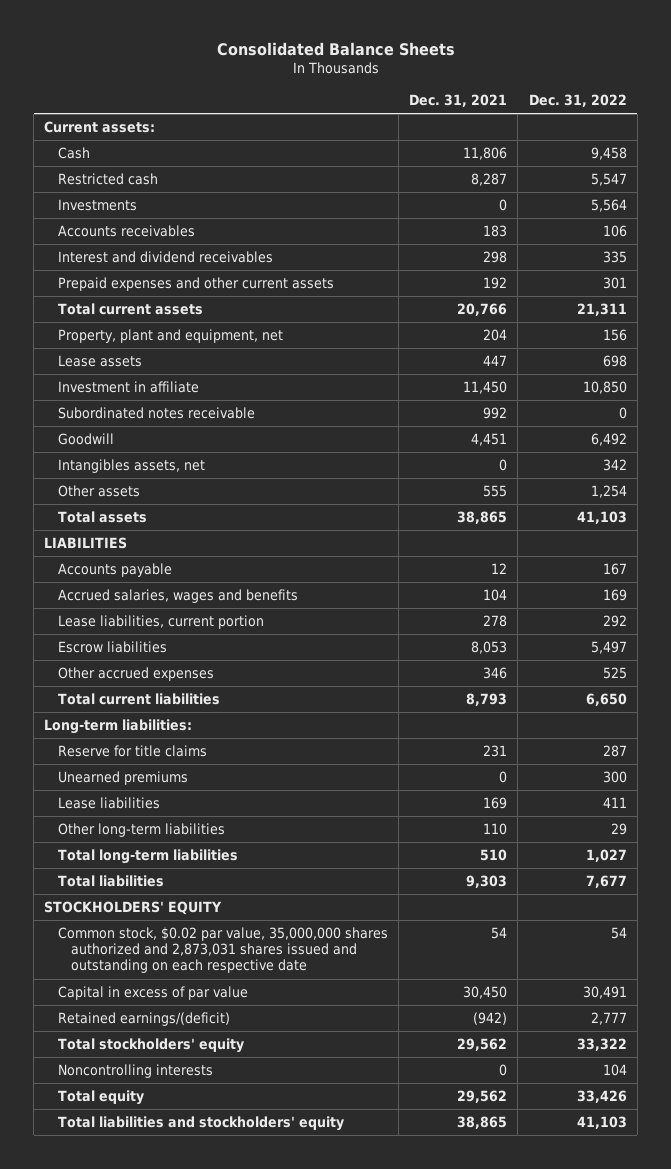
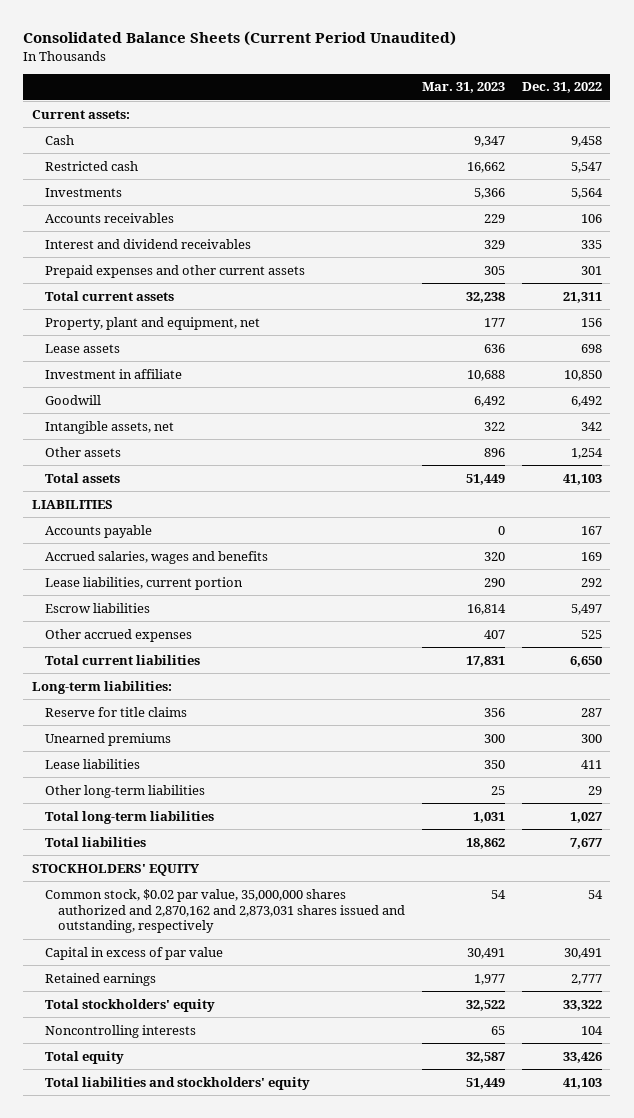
- Consolidated Balance Sheets
+ Consolidated Balance Sheets (Current Period Unaudited)
- | Dec. 31, 2021 | Dec. 31, 2022
+ | Mar. 31, 2023 | Dec. 31, 2022
- Subordinated notes receivable | 992 | 0
- Intangibles assets, net | 0 | 342
+ Intangible assets, net | 322 | 342
- Common stock, $0.02 par value, 35,000,000 shares authorized and 2,873,031 shares issued and outstanding on each respective date | 54 | 54
+ Common stock, $0.02 par value, 35,000,000 shares authorized and 2,870,162 and 2,873,031 shares issued and outstanding, respectively | 54 | 54
- Retained earnings/(deficit) | (942) | 2,777
+ Retained earnings | 1,977 | 2,777

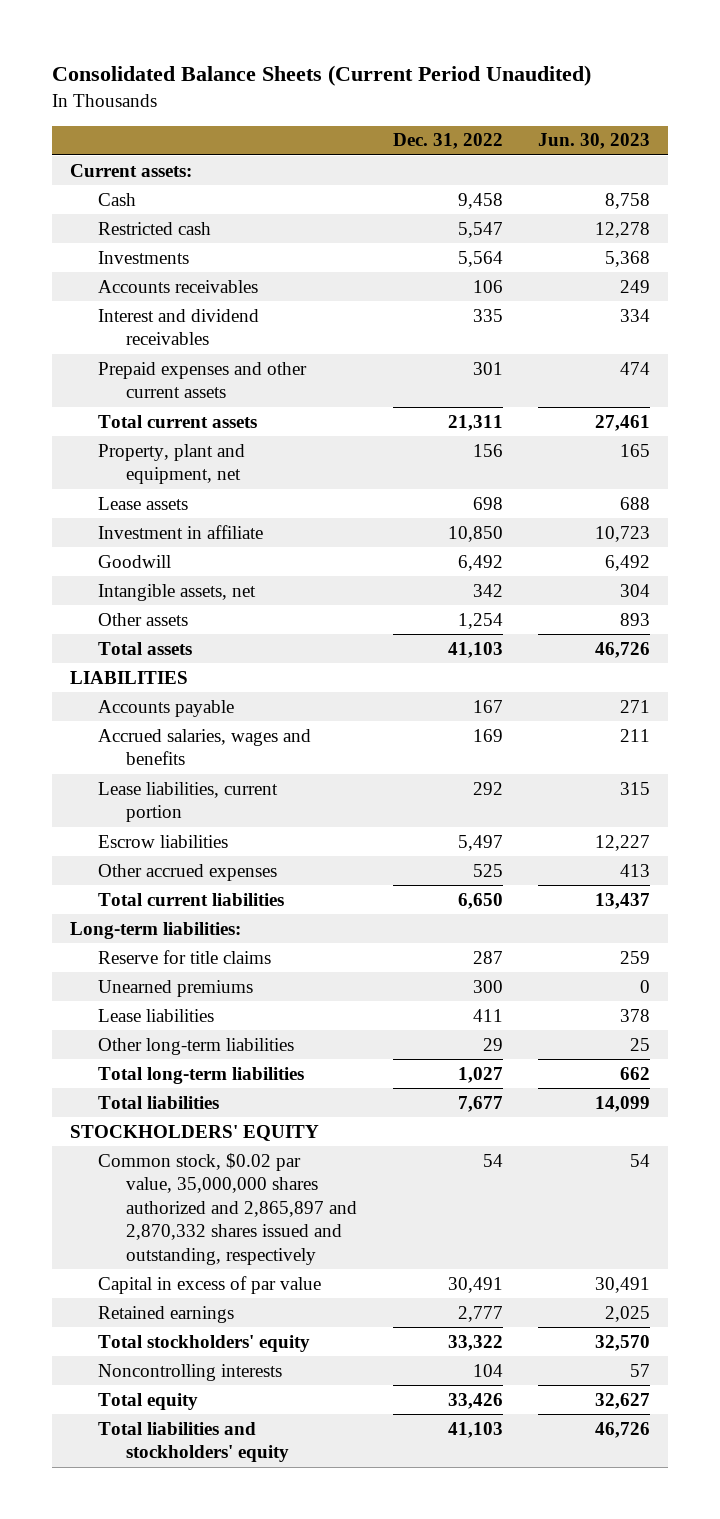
- | Mar. 31, 2023 | Dec. 31, 2022
+ | Dec. 31, 2022 | Jun. 30, 2023
- Common stock, $0.02 par value, 35,000,000 shares authorized and 2,870,162 and 2,873,031 shares issued and outstanding, respectively | 54 | 54
+ Common stock, $0.02 par value, 35,000,000 shares authorized and 2,865,897 and 2,870,332 shares issued and outstanding, respectively | 54 | 54

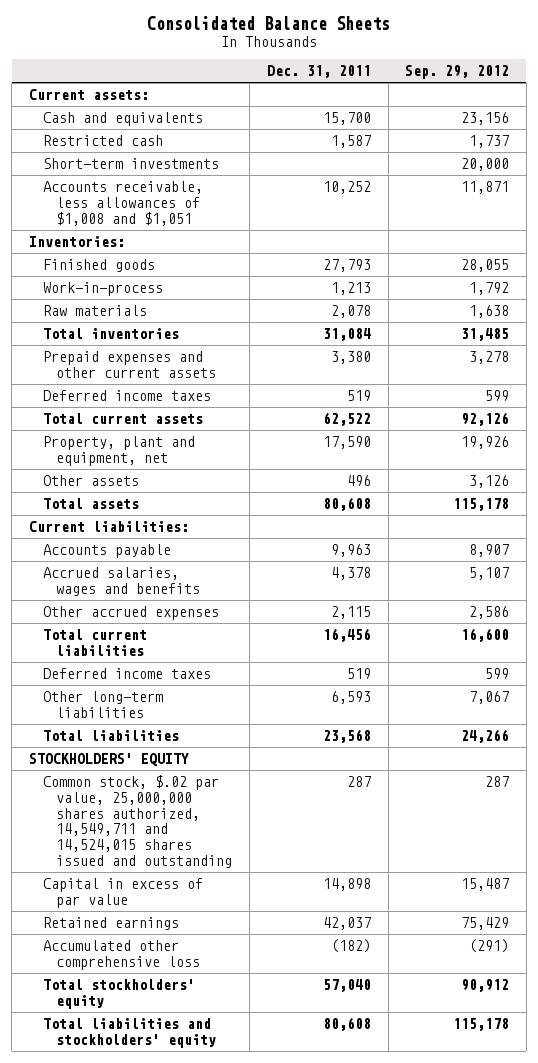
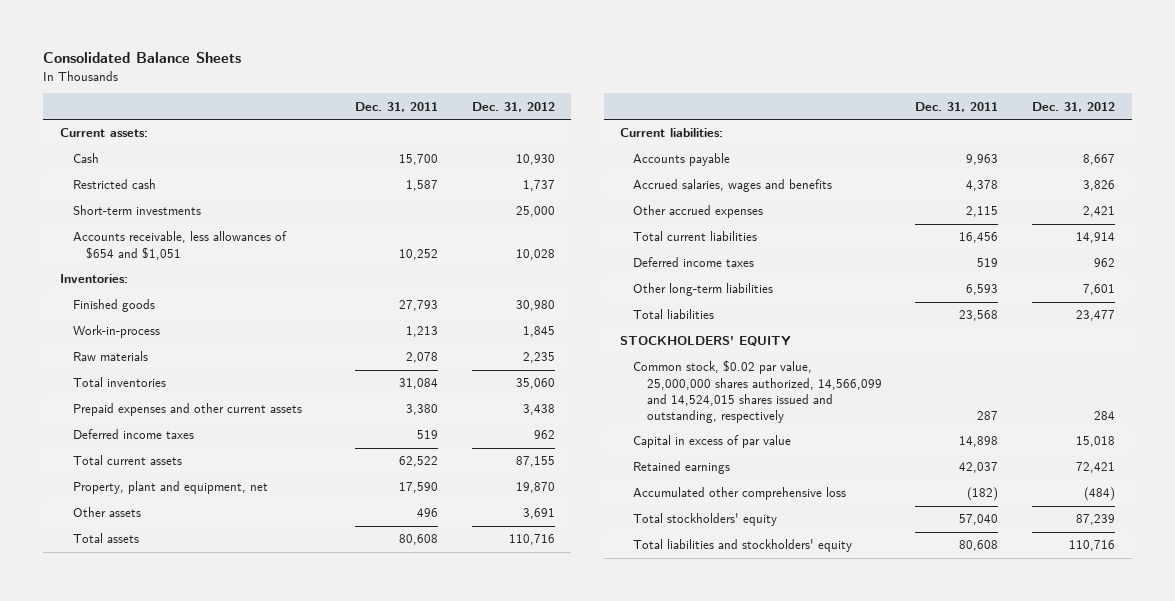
- | Dec. 31, 2011 | Sep. 29, 2012
+ | Dec. 31, 2011 | Dec. 31, 2012
- Cash and equivalents | 15,700 | 23,156
+ Cash | 15,700 | 10,930
- Accounts receivable, less allowances of $1,008 and $1,051 | 10,252 | 11,871
+ Accounts receivable, less allowances of $654 and $1,051 | 10,252 | 10,028
- Common stock, $.02 par value, 25,000,000 shares authorized, 14,549,711 and 14,524,015 shares issued and outstanding | 287 | 287
+ Common stock, $0.02 par value, 25,000,000 shares authorized, 14,566,099 and 14,524,015 shares issued and outstanding, respectively | 287 | 284

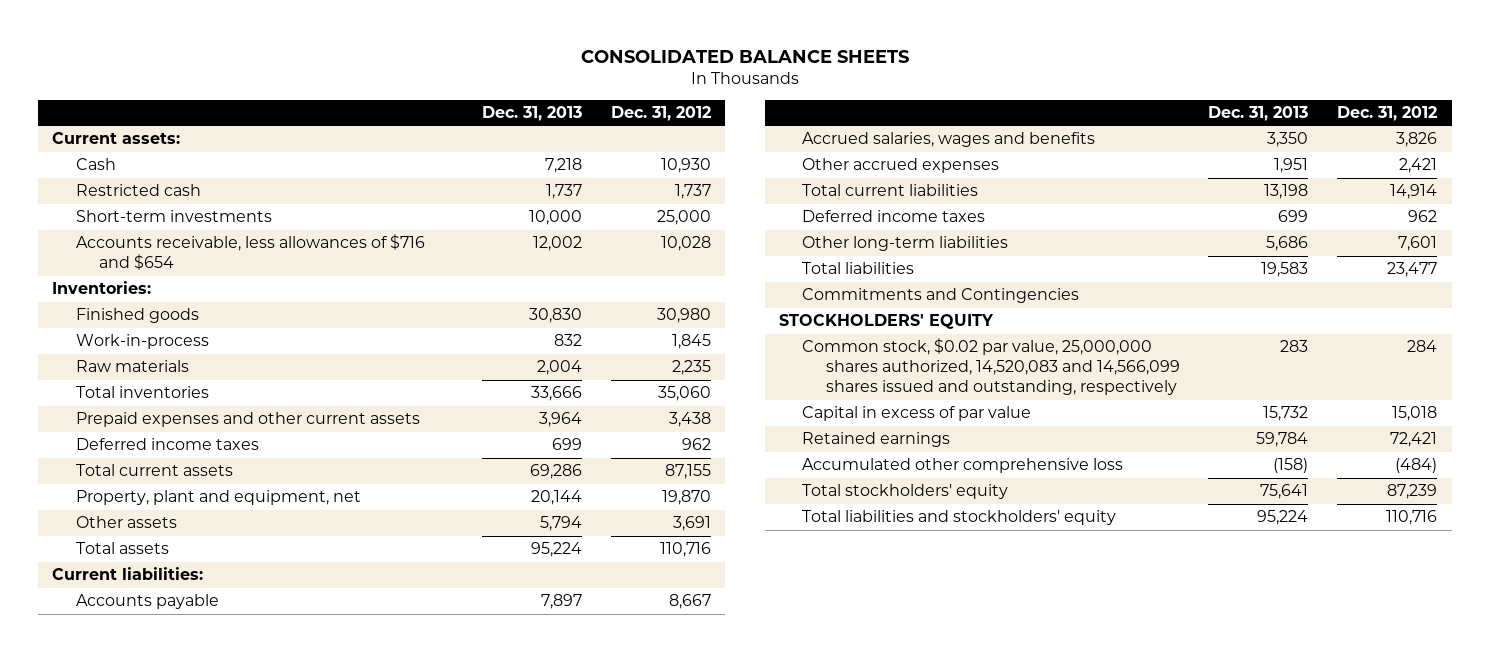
- Consolidated Balance Sheets
+ CONSOLIDATED BALANCE SHEETS
- | Dec. 31, 2011 | Dec. 31, 2012
+ | Dec. 31, 2013 | Dec. 31, 2012
- Accounts receivable, less allowances of $654 and $1,051 | 10,252 | 10,028
+ Accounts receivable, less allowances of $716 and $654 | 12,002 | 10,028
+ Commitments and Contingencies
- Common stock, $0.02 par value, 25,000,000 shares authorized, 14,566,099 and 14,524,015 shares issued and outstanding, respectively | 287 | 284
+ Common stock, $0.02 par value, 25,000,000 shares authorized, 14,520,083 and 14,566,099 shares issued and outstanding, respectively | 283 | 284

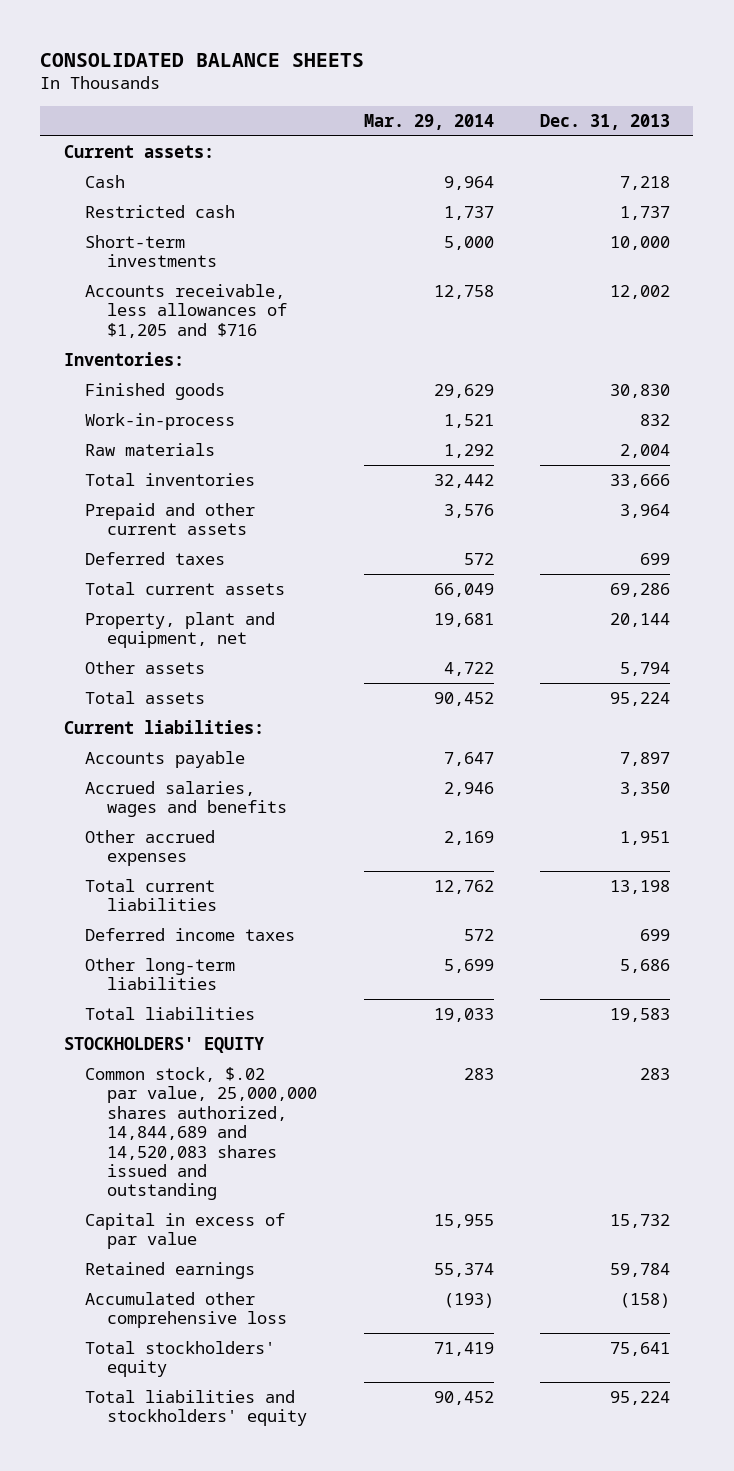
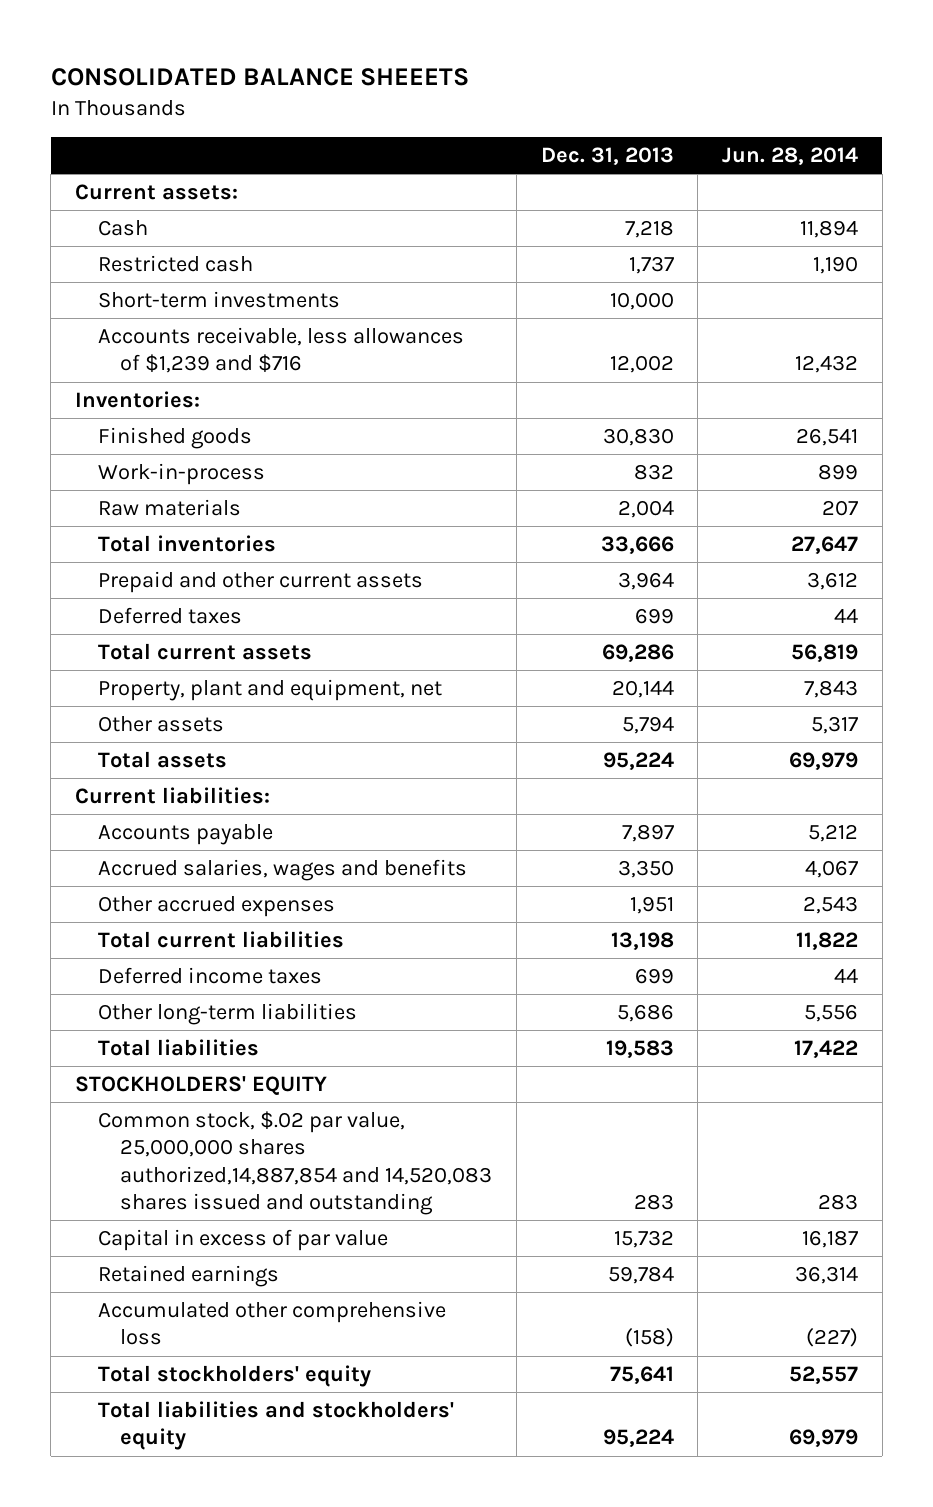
- CONSOLIDATED BALANCE SHEETS
+ CONSOLIDATED BALANCE SHEEETS
- | Mar. 29, 2014 | Dec. 31, 2013
+ | Dec. 31, 2013 | Jun. 28, 2014
- Accounts receivable, less allowances of $1,205 and $716 | 12,758 | 12,002
+ Accounts receivable, less allowances of $1,239 and $716 | 12,002 | 12,432
- Common stock, $.02 par value, 25,000,000 shares authorized, 14,844,689 and 14,520,083 shares issued and outstanding | 283 | 283
+ Common stock, $.02 par value, 25,000,000 shares authorized,14,887,854 and 14,520,083 shares issued and outstanding | 283 | 283

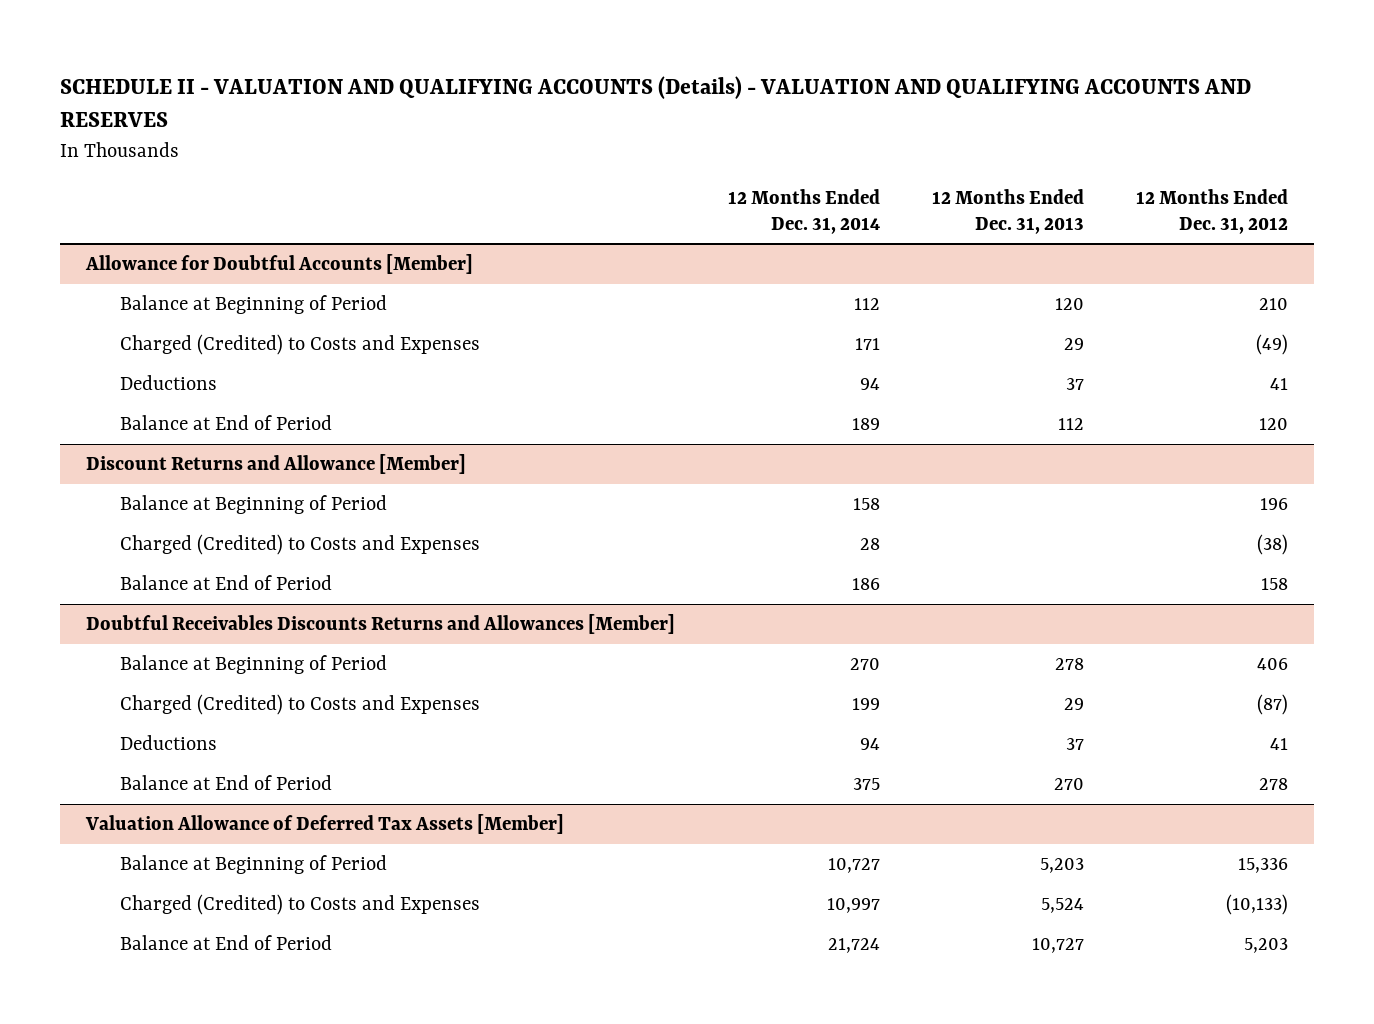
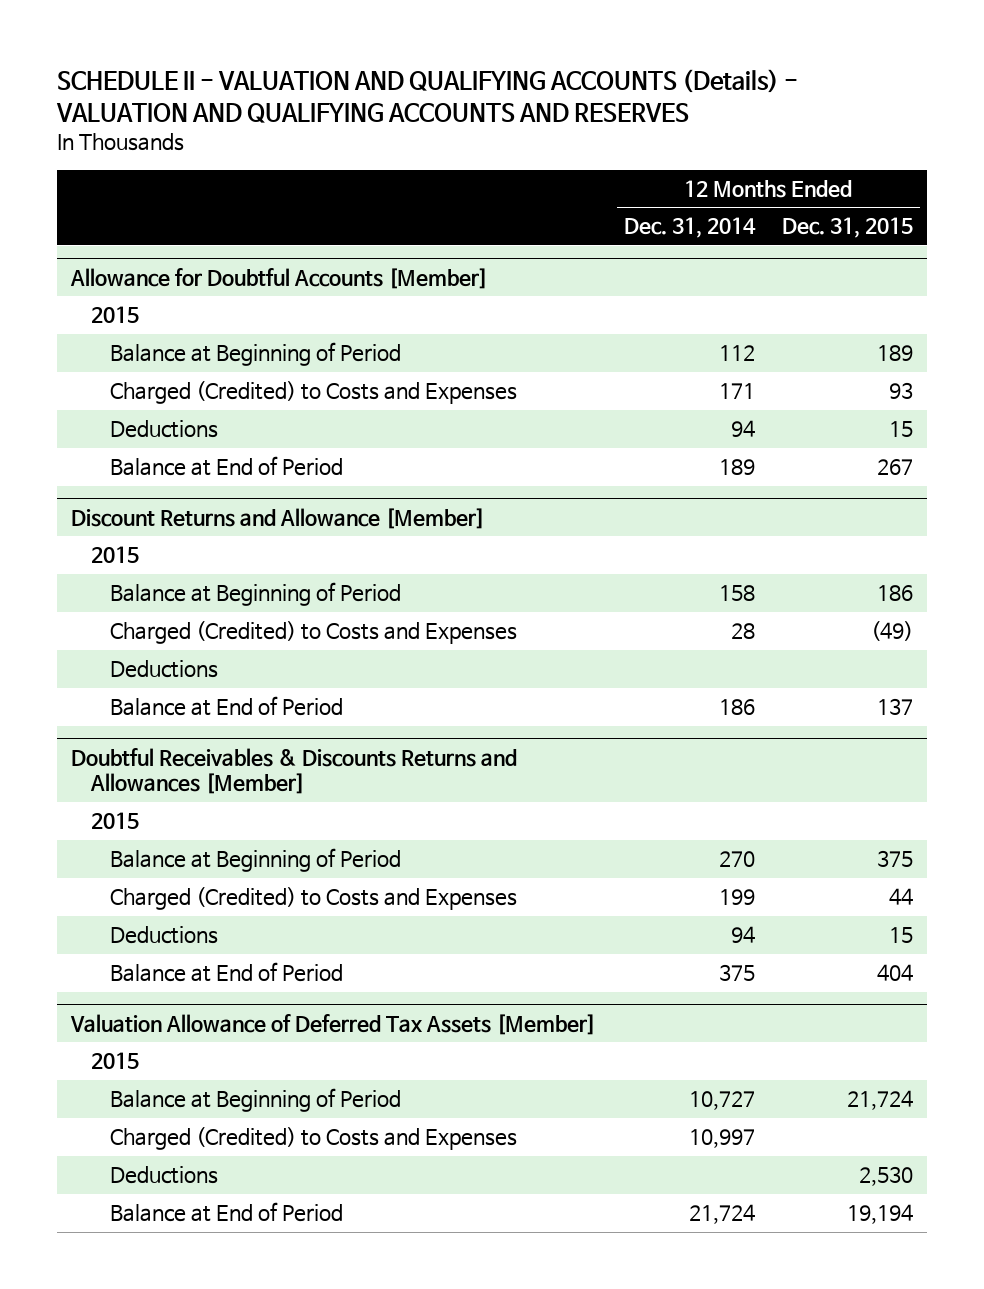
- | 12 Months Ended Dec. 31, 2014 | 12 Months Ended Dec. 31, 2013 | 12 Months Ended Dec. 31, 2012
+ | 12 Months Ended Dec. 31, 2014 | 12 Months Ended Dec. 31, 2015
@ Allowance for Doubtful Accounts [Member]
+ 2015
@ Discount Returns and Allowance [Member]
+ 2015
+ Deductions
- Doubtful Receivables Discounts Returns and Allowances [Member]
+ Doubtful Receivables & Discounts Returns and Allowances [Member]
+ 2015
@ Valuation Allowance of Deferred Tax Assets [Member]
+ 2015
+ Deductions | | 2,530

